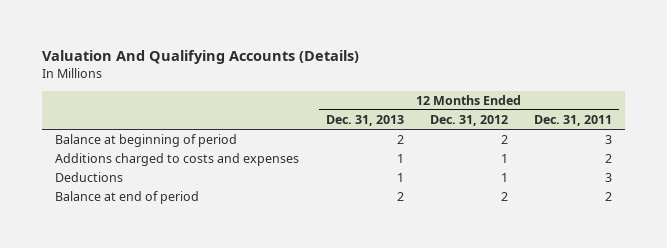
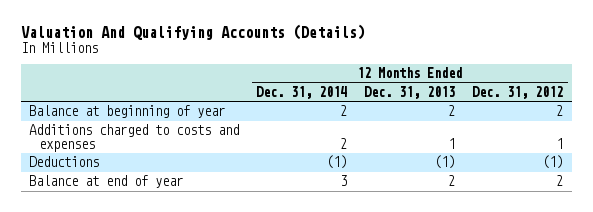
- | 12 Months Ended Dec. 31, 2013 | 12 Months Ended Dec. 31, 2012 | 12 Months Ended Dec. 31, 2011
+ | 12 Months Ended Dec. 31, 2014 | 12 Months Ended Dec. 31, 2013 | 12 Months Ended Dec. 31, 2012
- Balance at beginning of period | 2 | 2 | 3
+ Balance at beginning of year | 2 | 2 | 2
- Deductions | 1 | 1 | 3
- Balance at end of period | 2 | 2 | 2
+ Deductions | (1) | (1) | (1)
+ Balance at end of year | 3 | 2 | 2

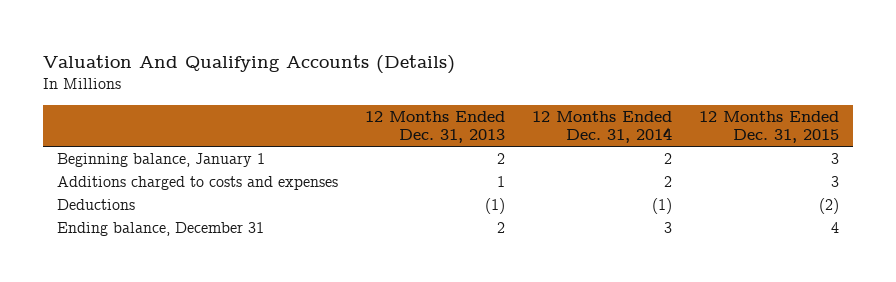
- | 12 Months Ended Dec. 31, 2014 | 12 Months Ended Dec. 31, 2013 | 12 Months Ended Dec. 31, 2012
+ | 12 Months Ended Dec. 31, 2013 | 12 Months Ended Dec. 31, 2014 | 12 Months Ended Dec. 31, 2015
- Balance at beginning of year | 2 | 2 | 2
+ Beginning balance, January 1 | 2 | 2 | 3
- Balance at end of year | 3 | 2 | 2
+ Ending balance, December 31 | 2 | 3 | 4

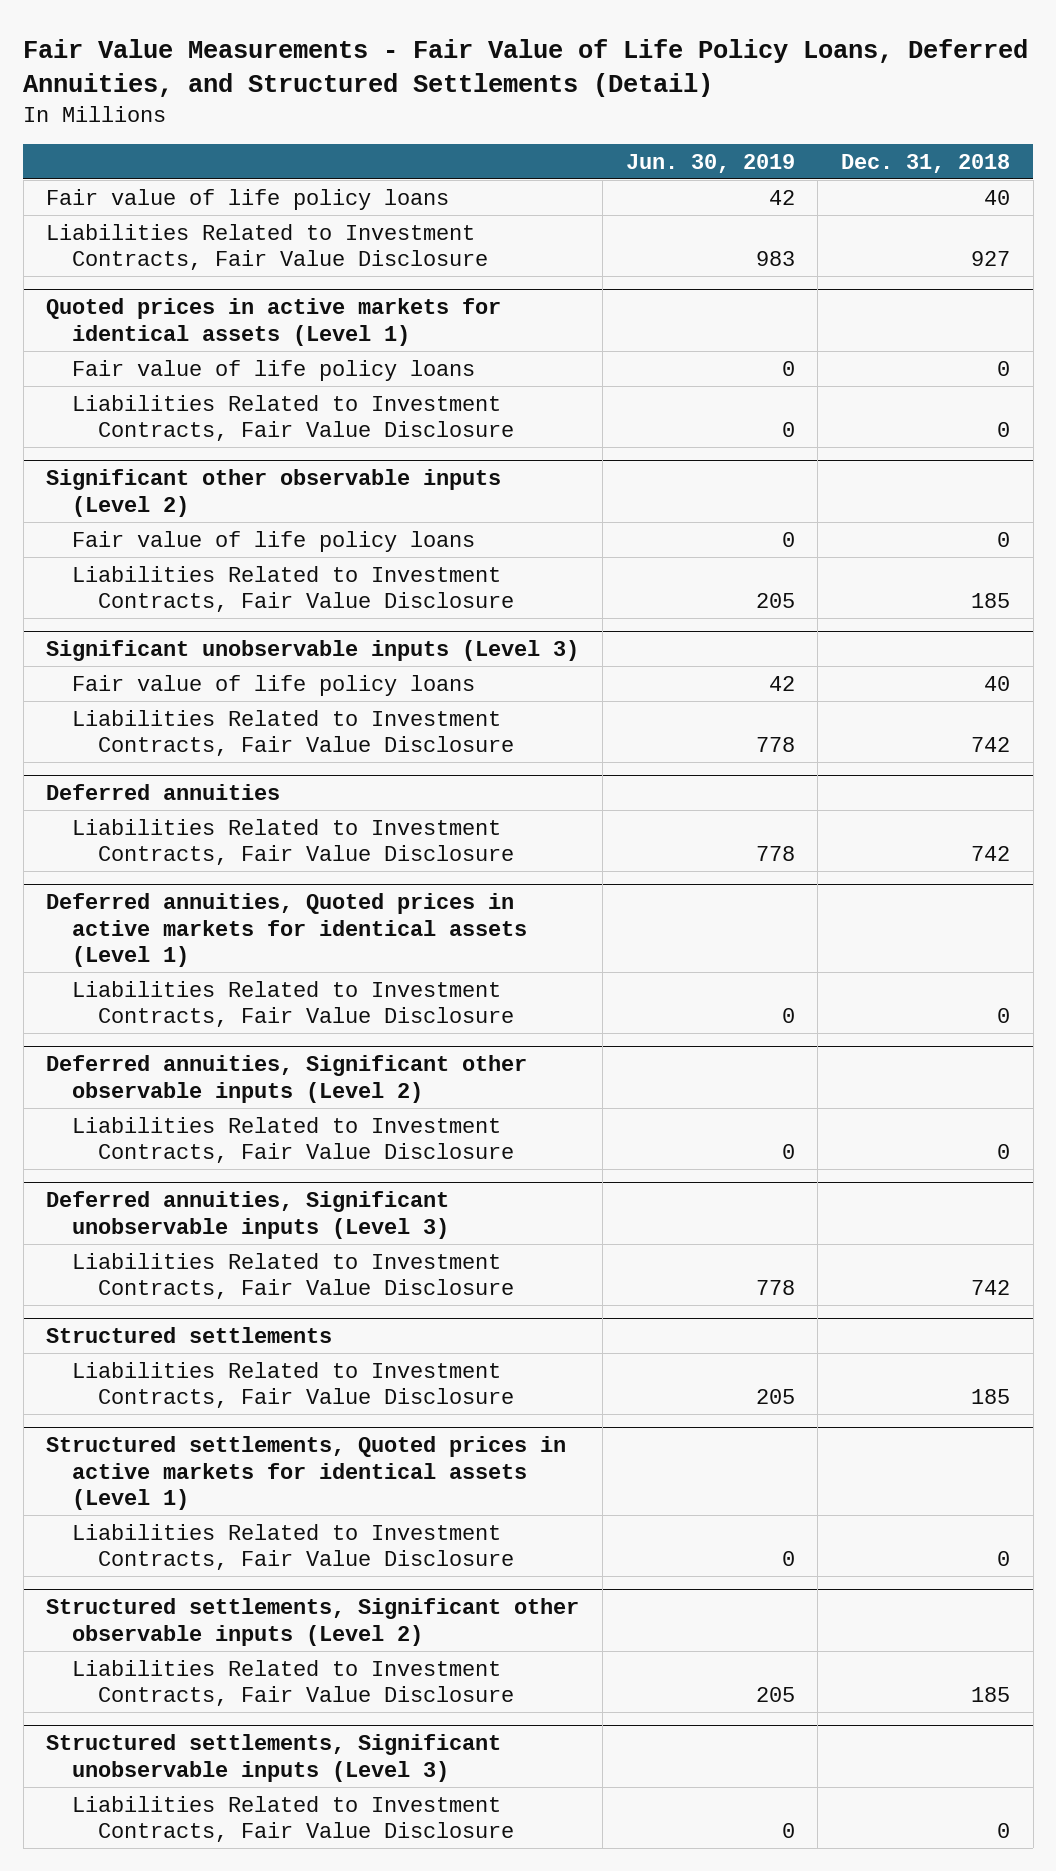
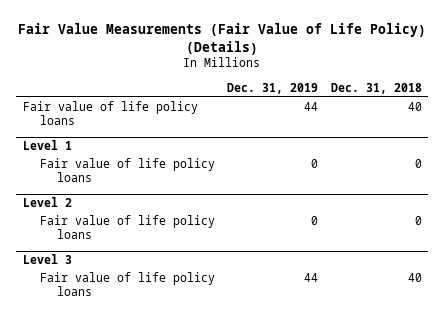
- Fair Value Measurements - Fair Value of Life Policy Loans, Deferred Annuities, and Structured Settlements (Detail)
+ Fair Value Measurements (Fair Value of Life Policy) (Details)
- | Jun. 30, 2019 | Dec. 31, 2018
+ | Dec. 31, 2019 | Dec. 31, 2018
- Liabilities Related to Investment Contracts, Fair Value Disclosure | 983 | 927
- Quoted prices in active markets for identical assets (Level 1)
+ Level 1
- Liabilities Related to Investment Contracts, Fair Value Disclosure | 0 | 0
- Significant other observable inputs (Level 2)
+ Level 2
- Liabilities Related to Investment Contracts, Fair Value Disclosure | 205 | 185
- Significant unobservable inputs (Level 3)
+ Level 3
- Liabilities Related to Investment Contracts, Fair Value Disclosure | 778 | 742
- Deferred annuities
- Liabilities Related to Investment Contracts, Fair Value Disclosure | 778 | 742
- Deferred annuities, Quoted prices in active markets for identical assets (Level 1)
- Liabilities Related to Investment Contracts, Fair Value Disclosure | 0 | 0
- Deferred annuities, Significant other observable inputs (Level 2)
- Liabilities Related to Investment Contracts, Fair Value Disclosure | 0 | 0
- Deferred annuities, Significant unobservable inputs (Level 3)
- Liabilities Related to Investment Contracts, Fair Value Disclosure | 778 | 742
- Structured settlements
- Liabilities Related to Investment Contracts, Fair Value Disclosure | 205 | 185
- Structured settlements, Quoted prices in active markets for identical assets (Level 1)
- Liabilities Related to Investment Contracts, Fair Value Disclosure | 0 | 0
- Structured settlements, Significant other observable inputs (Level 2)
- Liabilities Related to Investment Contracts, Fair Value Disclosure | 205 | 185
- Structured settlements, Significant unobservable inputs (Level 3)
- Liabilities Related to Investment Contracts, Fair Value Disclosure | 0 | 0

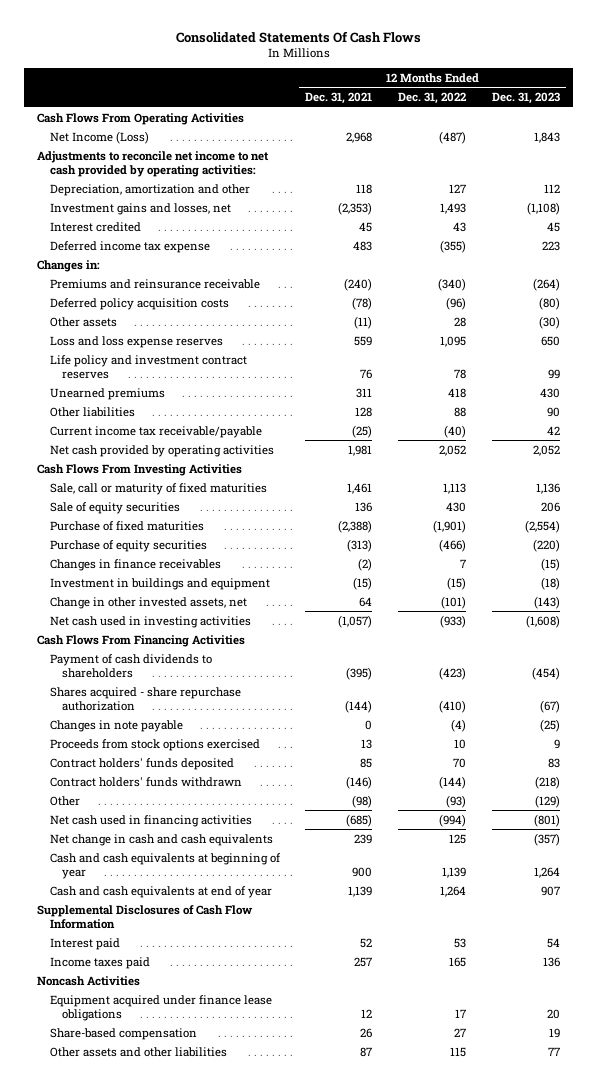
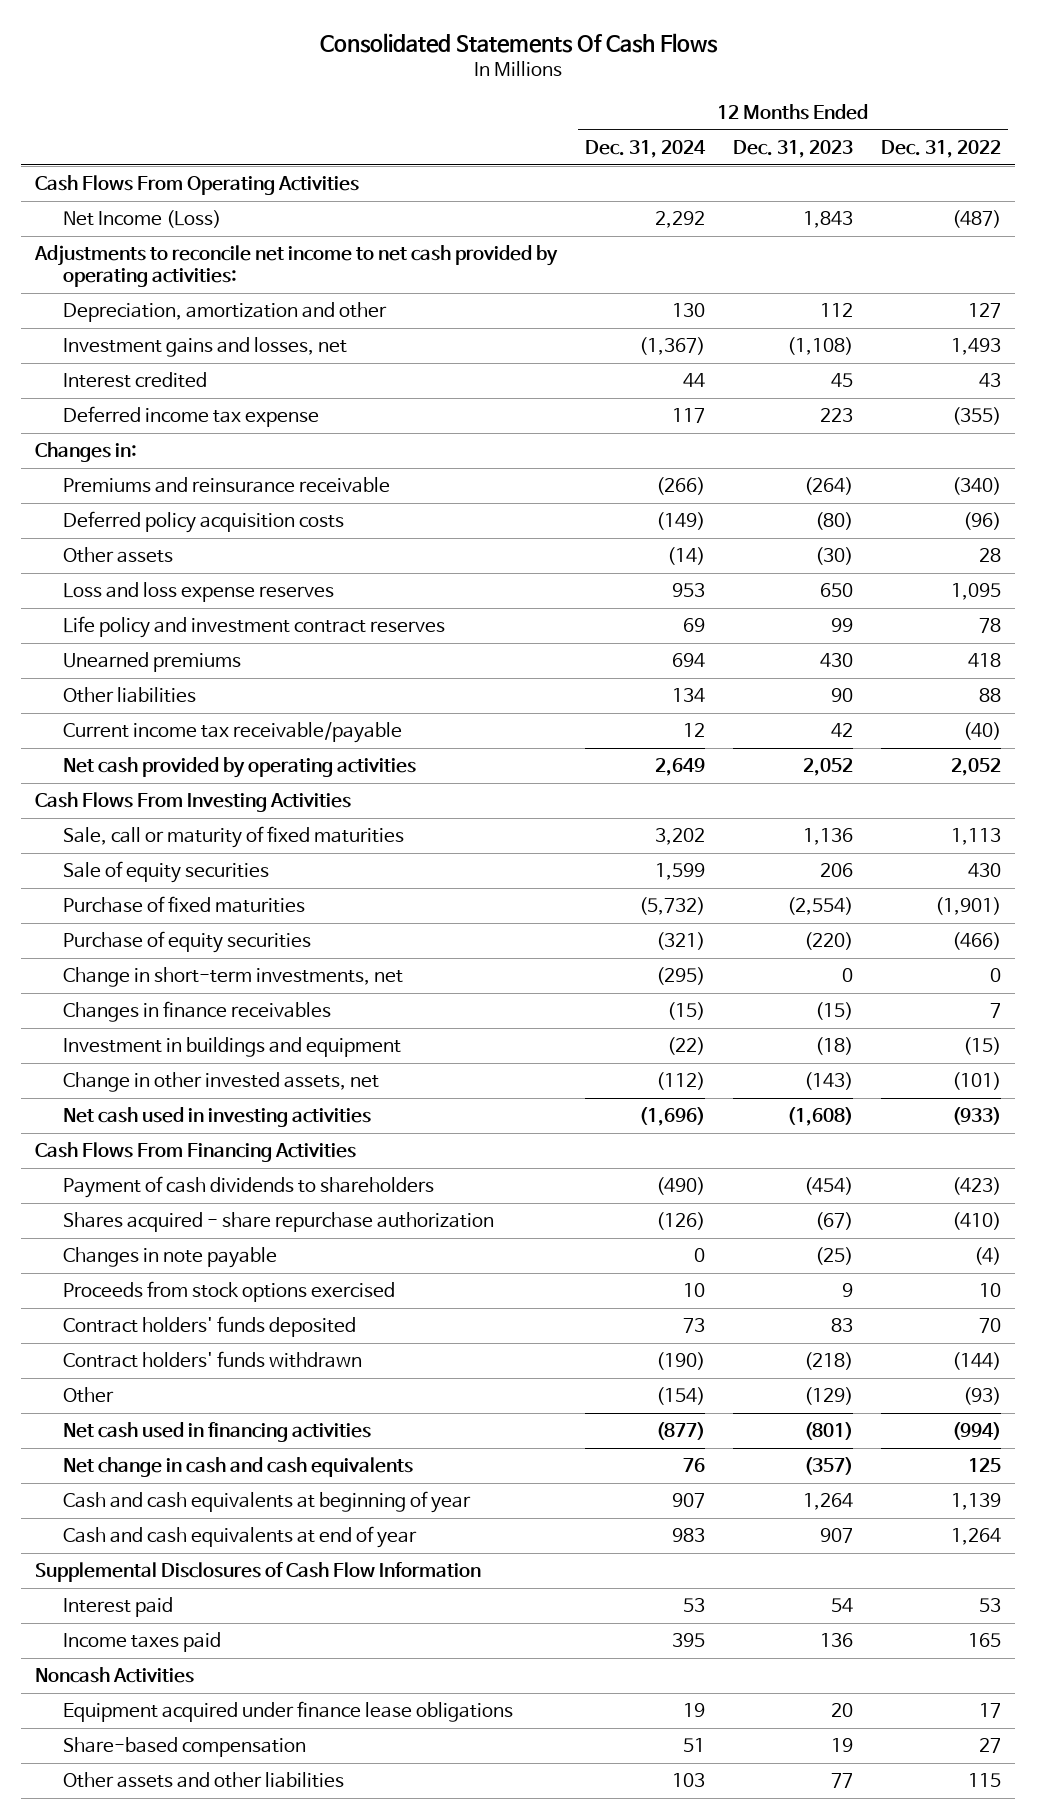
- | 12 Months Ended Dec. 31, 2021 | 12 Months Ended Dec. 31, 2022 | 12 Months Ended Dec. 31, 2023
+ | 12 Months Ended Dec. 31, 2024 | 12 Months Ended Dec. 31, 2023 | 12 Months Ended Dec. 31, 2022
+ Change in short-term investments, net | (295) | 0 | 0

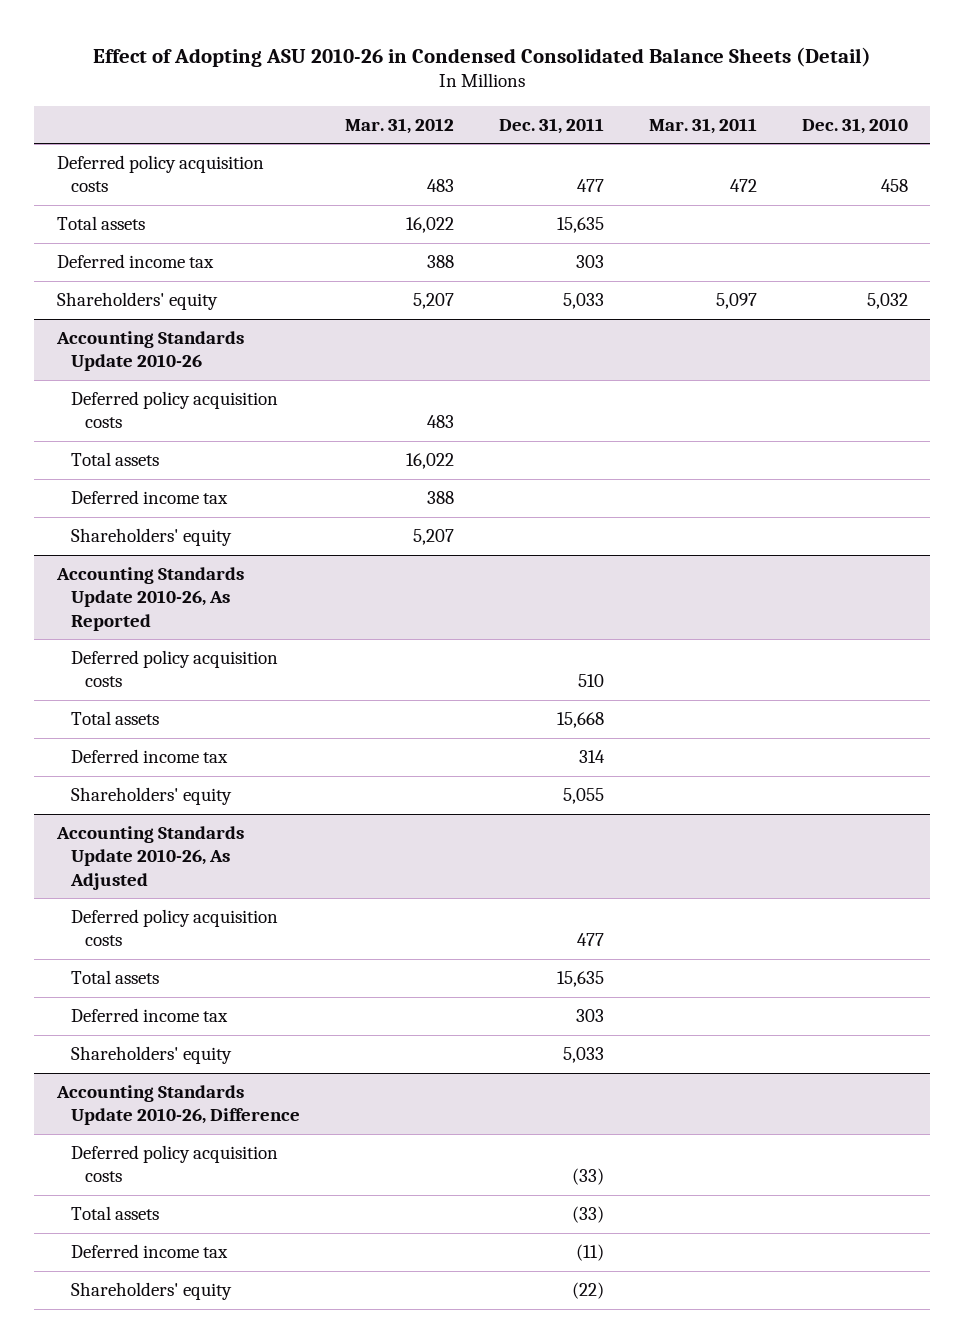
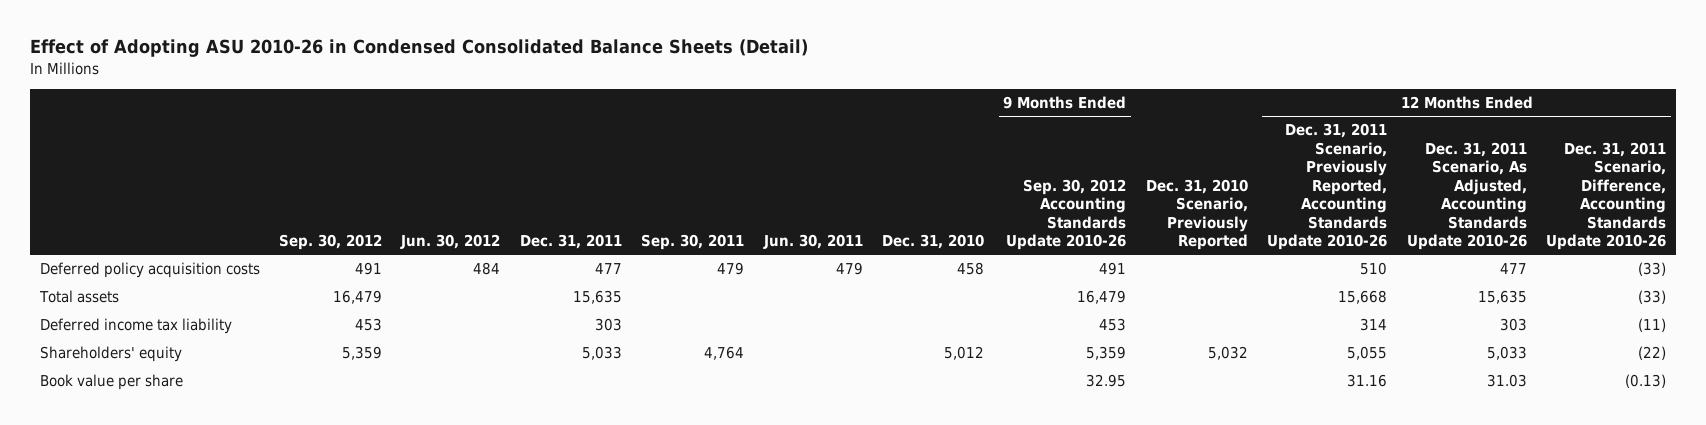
- | Mar. 31, 2012 | Dec. 31, 2011 | Mar. 31, 2011 | Dec. 31, 2010
+ | Sep. 30, 2012 | Jun. 30, 2012 | Dec. 31, 2011 | Sep. 30, 2011 | Jun. 30, 2011 | Dec. 31, 2010 | 9 Months Ended Sep. 30, 2012 Accounting Standards Update 2010-26 | Dec. 31, 2010 Scenario, Previously Reported | 12 Months Ended Dec. 31, 2011 Scenario, Previously Reported, Accounting Standards Update 2010-26 | 12 Months Ended Dec. 31, 2011 Scenario, As Adjusted, Accounting Standards Update 2010-26 | 12 Months Ended Dec. 31, 2011 Scenario, Difference, Accounting Standards Update 2010-26
- Deferred income tax | 388 | 303 | |
- Shareholders' equity | 5,207 | 5,033 | 5,097 | 5,032
- Accounting Standards Update 2010-26
- Deferred policy acquisition costs | 483 | | |
- Total assets | 16,022 | | |
- Deferred income tax | 388 | | |
- Shareholders' equity | 5,207 | | |
- Accounting Standards Update 2010-26, As Reported
- Deferred policy acquisition costs | | 510 | |
- Total assets | | 15,668 | |
- Deferred income tax | | 314 | |
- Shareholders' equity | | 5,055 | |
- Accounting Standards Update 2010-26, As Adjusted
- Deferred policy acquisition costs | | 477 | |
- Total assets | | 15,635 | |
- Deferred income tax | | 303 | |
- Shareholders' equity | | 5,033 | |
- Accounting Standards Update 2010-26, Difference
- Deferred policy acquisition costs | | (33) | |
- Total assets | | (33) | |
- Deferred income tax | | (11) | |
- Shareholders' equity | | (22) | |
+ Deferred income tax liability | 453 | | 303 | | | | 453 | | 314 | 303 | (11)
+ Shareholders' equity | 5,359 | | 5,033 | 4,764 | | 5,012 | 5,359 | 5,032 | 5,055 | 5,033 | (22)
+ Book value per share | | | | | | | 32.95 | | 31.16 | 31.03 | (0.13)

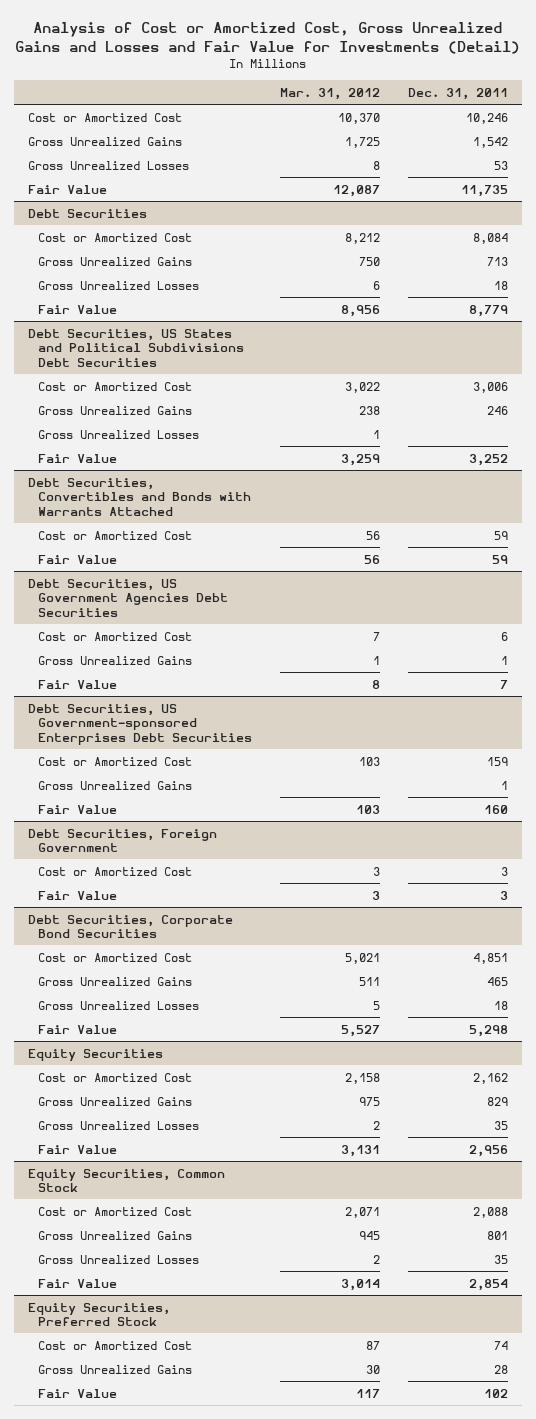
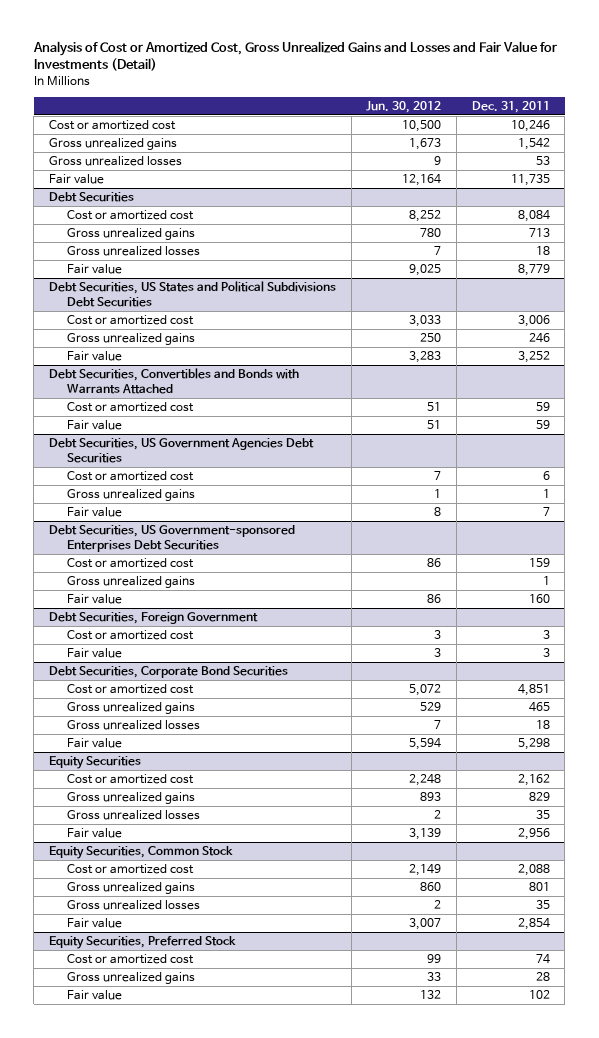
- | Mar. 31, 2012 | Dec. 31, 2011
+ | Jun. 30, 2012 | Dec. 31, 2011
- Cost or Amortized Cost | 10,370 | 10,246
- Gross Unrealized Gains | 1,725 | 1,542
- Gross Unrealized Losses | 8 | 53
- Fair Value | 12,087 | 11,735
+ Cost or amortized cost | 10,500 | 10,246
+ Gross unrealized gains | 1,673 | 1,542
+ Gross unrealized losses | 9 | 53
+ Fair value | 12,164 | 11,735
@ Debt Securities
- Cost or Amortized Cost | 8,212 | 8,084
- Gross Unrealized Gains | 750 | 713
- Gross Unrealized Losses | 6 | 18
- Fair Value | 8,956 | 8,779
+ Cost or amortized cost | 8,252 | 8,084
+ Gross unrealized gains | 780 | 713
+ Gross unrealized losses | 7 | 18
+ Fair value | 9,025 | 8,779
@ Debt Securities, US States and Political Subdivisions Debt Securities
- Cost or Amortized Cost | 3,022 | 3,006
- Gross Unrealized Gains | 238 | 246
- Gross Unrealized Losses | 1 |
- Fair Value | 3,259 | 3,252
+ Cost or amortized cost | 3,033 | 3,006
+ Gross unrealized gains | 250 | 246
+ Fair value | 3,283 | 3,252
@ Debt Securities, Convertibles and Bonds with Warrants Attached
- Cost or Amortized Cost | 56 | 59
- Fair Value | 56 | 59
+ Cost or amortized cost | 51 | 59
+ Fair value | 51 | 59
@ Debt Securities, US Government Agencies Debt Securities
- Cost or Amortized Cost | 7 | 6
- Gross Unrealized Gains | 1 | 1
- Fair Value | 8 | 7
+ Cost or amortized cost | 7 | 6
+ Gross unrealized gains | 1 | 1
+ Fair value | 8 | 7
@ Debt Securities, US Government-sponsored Enterprises Debt Securities
- Cost or Amortized Cost | 103 | 159
- Gross Unrealized Gains | | 1
- Fair Value | 103 | 160
+ Cost or amortized cost | 86 | 159
+ Gross unrealized gains | | 1
+ Fair value | 86 | 160
@ Debt Securities, Foreign Government
- Cost or Amortized Cost | 3 | 3
- Fair Value | 3 | 3
+ Cost or amortized cost | 3 | 3
+ Fair value | 3 | 3
@ Debt Securities, Corporate Bond Securities
- Cost or Amortized Cost | 5,021 | 4,851
- Gross Unrealized Gains | 511 | 465
- Gross Unrealized Losses | 5 | 18
- Fair Value | 5,527 | 5,298
+ Cost or amortized cost | 5,072 | 4,851
+ Gross unrealized gains | 529 | 465
+ Gross unrealized losses | 7 | 18
+ Fair value | 5,594 | 5,298
@ Equity Securities
- Cost or Amortized Cost | 2,158 | 2,162
- Gross Unrealized Gains | 975 | 829
- Gross Unrealized Losses | 2 | 35
- Fair Value | 3,131 | 2,956
+ Cost or amortized cost | 2,248 | 2,162
+ Gross unrealized gains | 893 | 829
+ Gross unrealized losses | 2 | 35
+ Fair value | 3,139 | 2,956
@ Equity Securities, Common Stock
- Cost or Amortized Cost | 2,071 | 2,088
- Gross Unrealized Gains | 945 | 801
- Gross Unrealized Losses | 2 | 35
- Fair Value | 3,014 | 2,854
+ Cost or amortized cost | 2,149 | 2,088
+ Gross unrealized gains | 860 | 801
+ Gross unrealized losses | 2 | 35
+ Fair value | 3,007 | 2,854
@ Equity Securities, Preferred Stock
- Cost or Amortized Cost | 87 | 74
- Gross Unrealized Gains | 30 | 28
- Fair Value | 117 | 102
+ Cost or amortized cost | 99 | 74
+ Gross unrealized gains | 33 | 28
+ Fair value | 132 | 102

